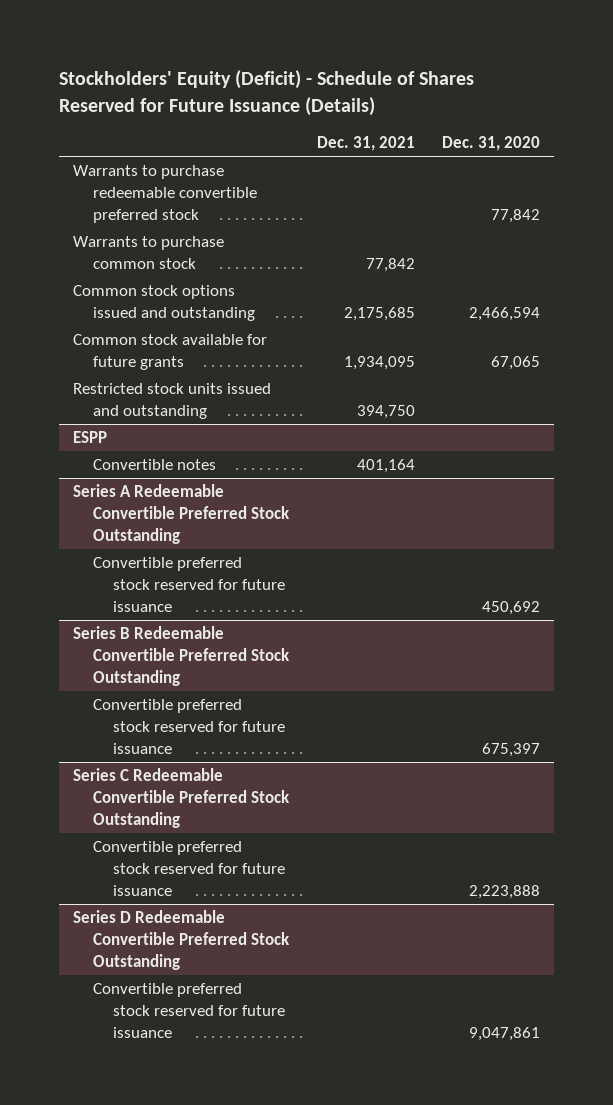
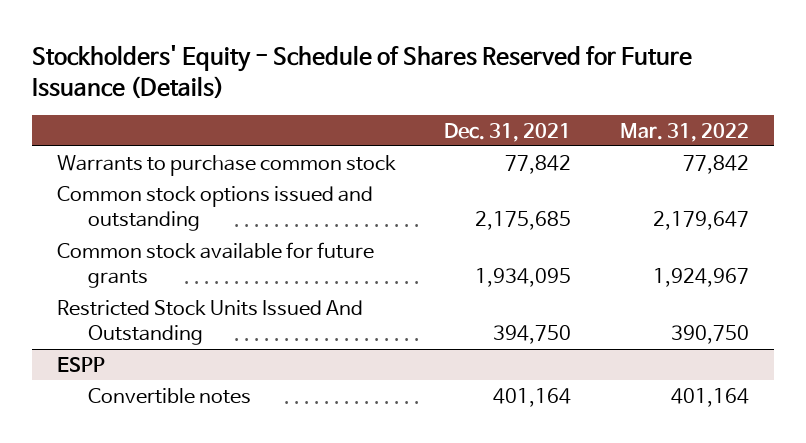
- Stockholders' Equity (Deficit) - Schedule of Shares Reserved for Future Issuance (Details)
+ Stockholders' Equity - Schedule of Shares Reserved for Future Issuance (Details)
- | Dec. 31, 2021 | Dec. 31, 2020
+ | Dec. 31, 2021 | Mar. 31, 2022
- Warrants to purchase redeemable convertible preferred stock | | 77,842
- Restricted stock units issued and outstanding | 394,750 |
+ Restricted Stock Units Issued And Outstanding | 394,750 | 390,750
- Series A Redeemable Convertible Preferred Stock Outstanding
- Convertible preferred stock reserved for future issuance | | 450,692
- Series B Redeemable Convertible Preferred Stock Outstanding
- Convertible preferred stock reserved for future issuance | | 675,397
- Series C Redeemable Convertible Preferred Stock Outstanding
- Convertible preferred stock reserved for future issuance | | 2,223,888
- Series D Redeemable Convertible Preferred Stock Outstanding
- Convertible preferred stock reserved for future issuance | | 9,047,861

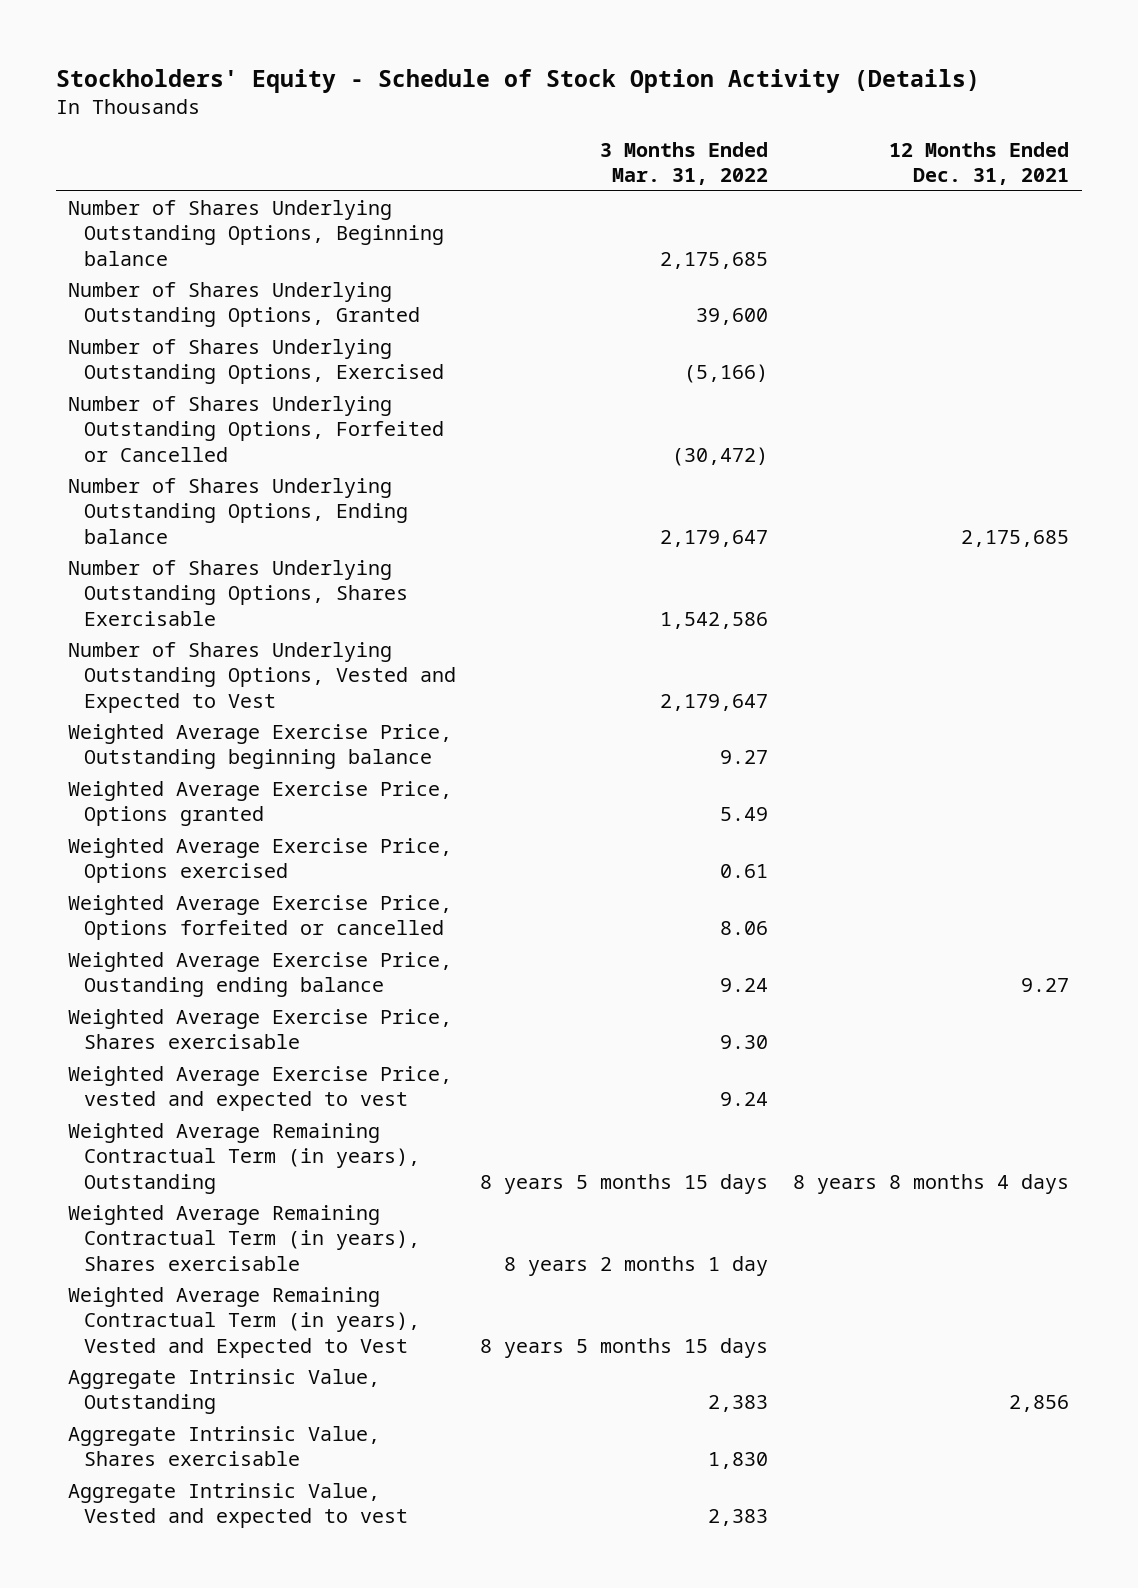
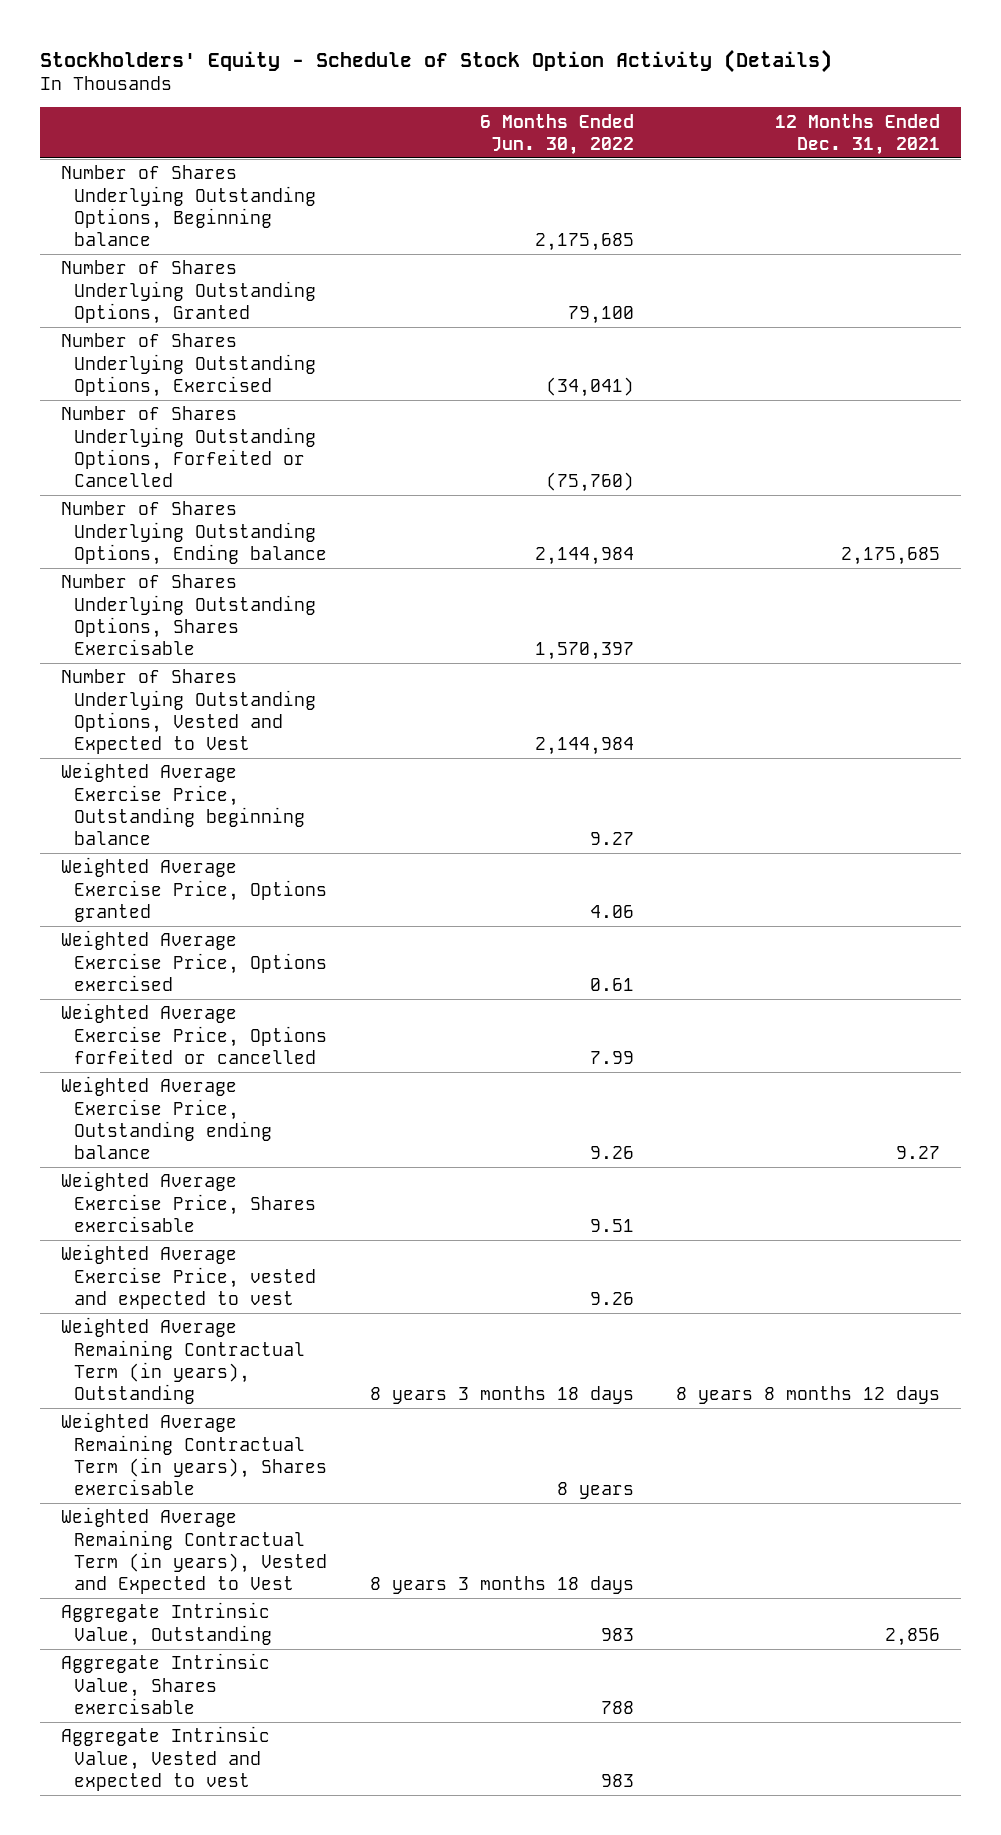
- | 3 Months Ended Mar. 31, 2022 | 12 Months Ended Dec. 31, 2021
+ | 6 Months Ended Jun. 30, 2022 | 12 Months Ended Dec. 31, 2021
- Weighted Average Exercise Price, Oustanding ending balance | 9.24 | 9.27
+ Weighted Average Exercise Price, Outstanding ending balance | 9.26 | 9.27
- Weighted Average Remaining Contractual Term (in years), Outstanding | 8 years 5 months 15 days | 8 years 8 months 4 days
+ Weighted Average Remaining Contractual Term (in years), Outstanding | 8 years 3 months 18 days | 8 years 8 months 12 days

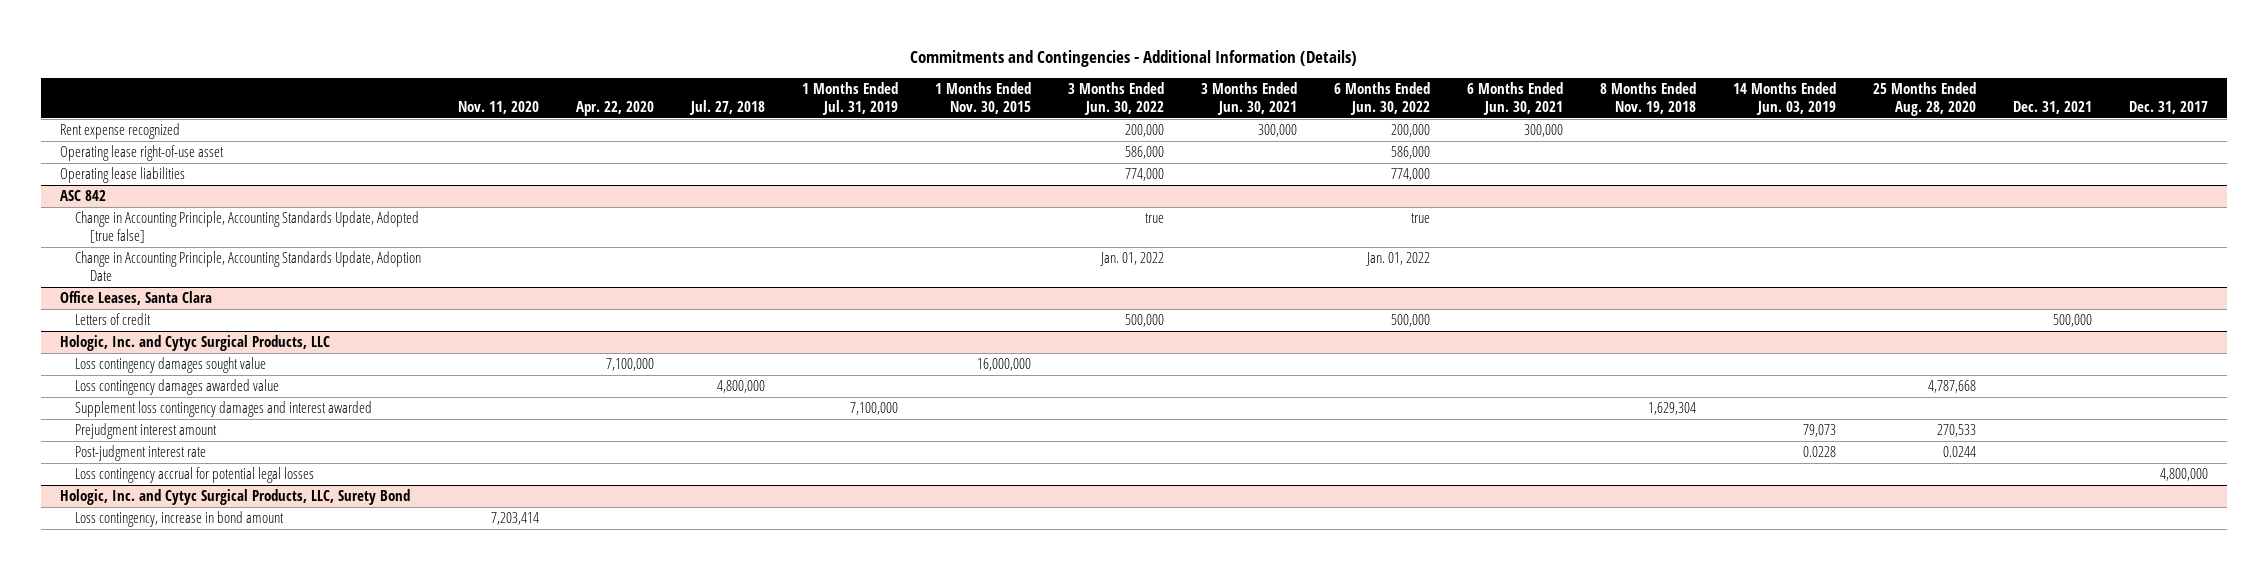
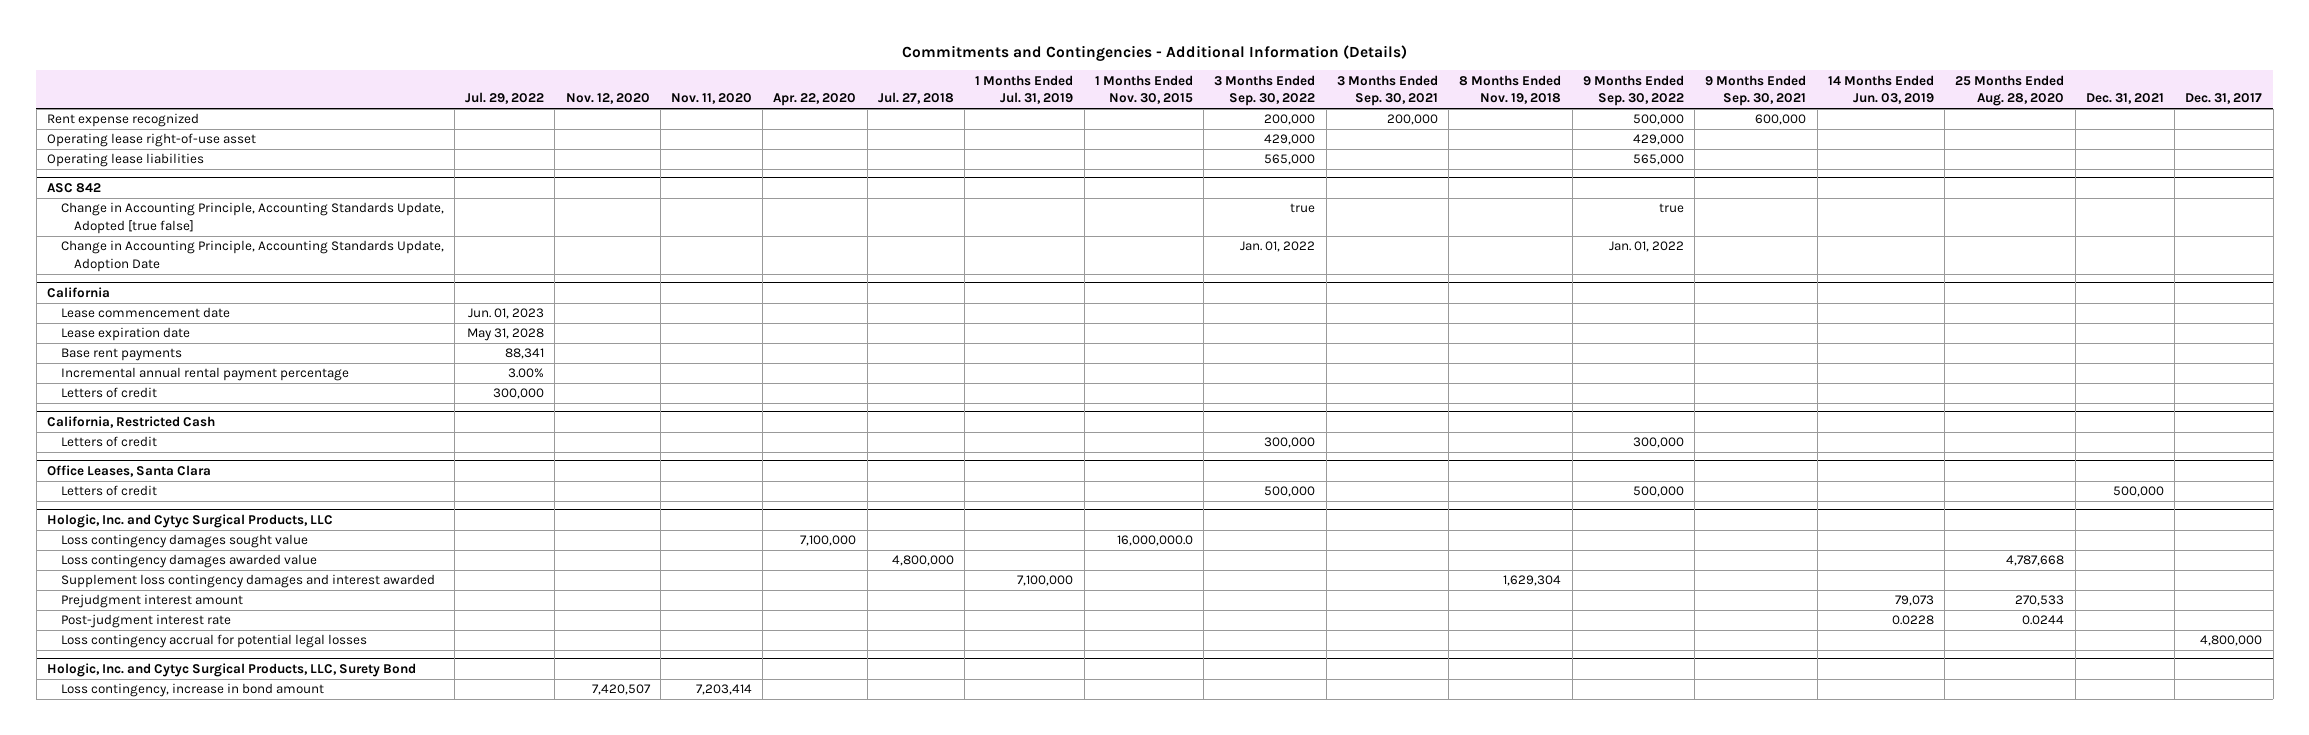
- | Nov. 11, 2020 | Apr. 22, 2020 | Jul. 27, 2018 | 1 Months Ended Jul. 31, 2019 | 1 Months Ended Nov. 30, 2015 | 3 Months Ended Jun. 30, 2022 | 3 Months Ended Jun. 30, 2021 | 6 Months Ended Jun. 30, 2022 | 6 Months Ended Jun. 30, 2021 | 8 Months Ended Nov. 19, 2018 | 14 Months Ended Jun. 03, 2019 | 25 Months Ended Aug. 28, 2020 | Dec. 31, 2021 | Dec. 31, 2017
+ | Jul. 29, 2022 | Nov. 12, 2020 | Nov. 11, 2020 | Apr. 22, 2020 | Jul. 27, 2018 | 1 Months Ended Jul. 31, 2019 | 1 Months Ended Nov. 30, 2015 | 3 Months Ended Sep. 30, 2022 | 3 Months Ended Sep. 30, 2021 | 8 Months Ended Nov. 19, 2018 | 9 Months Ended Sep. 30, 2022 | 9 Months Ended Sep. 30, 2021 | 14 Months Ended Jun. 03, 2019 | 25 Months Ended Aug. 28, 2020 | Dec. 31, 2021 | Dec. 31, 2017
+ California
+ Lease commencement date | Jun. 01, 2023 | | | | | | | | | | | | | | |
+ Lease expiration date | May 31, 2028 | | | | | | | | | | | | | | |
+ Base rent payments | 88,341 | | | | | | | | | | | | | | |
+ Incremental annual rental payment percentage | 3.00% | | | | | | | | | | | | | | |
+ Letters of credit | 300,000 | | | | | | | | | | | | | | |
+ California, Restricted Cash
+ Letters of credit | | | | | | | | 300,000 | | | 300,000 | | | | |
@ Hologic, Inc. and Cytyc Surgical Products, LLC
- Loss contingency damages sought value | | 7,100,000 | | | 16,000,000 | | | | | | | | |
+ Loss contingency damages sought value | | | | 7,100,000 | | | 16,000,000.0 | | | | | | | | |

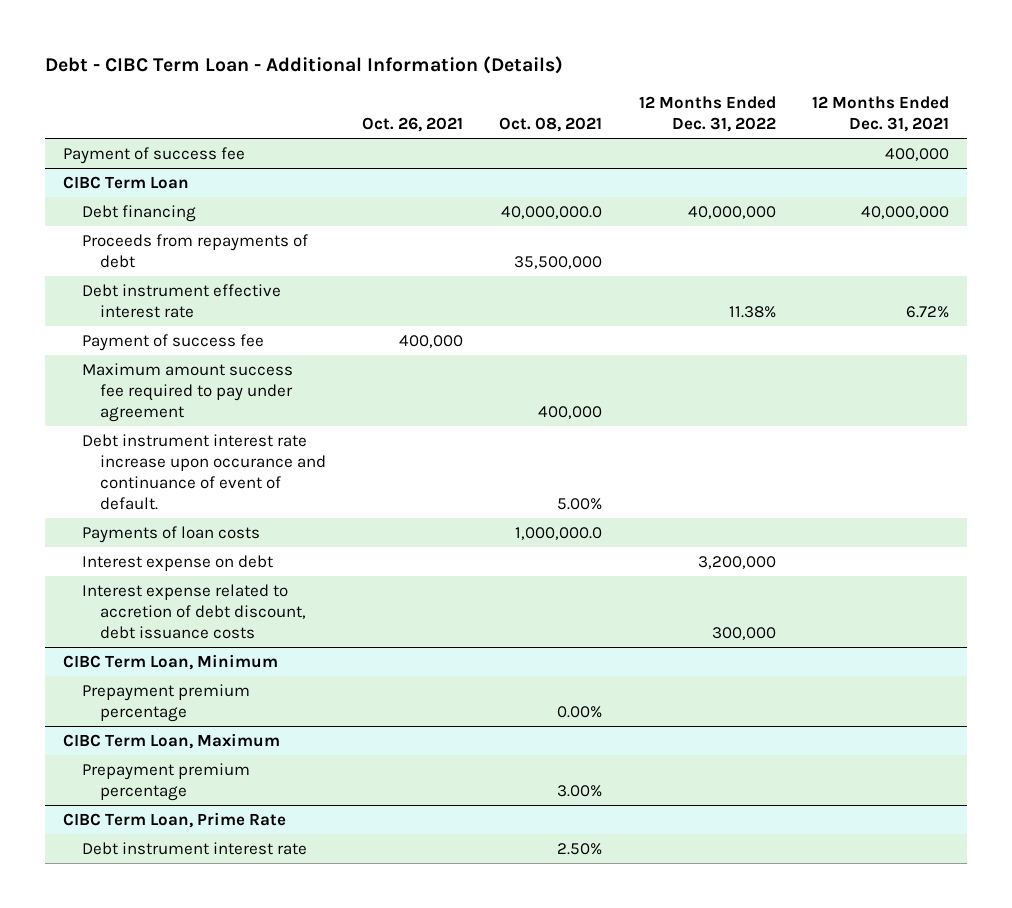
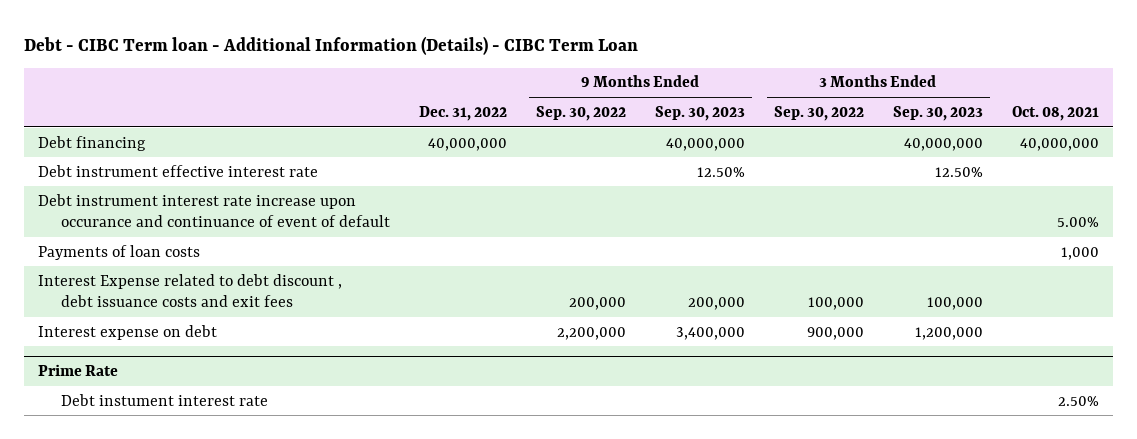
- Debt - CIBC Term Loan - Additional Information (Details)
+ Debt - CIBC Term loan - Additional Information (Details) - CIBC Term Loan
- | Oct. 26, 2021 | Oct. 08, 2021 | 12 Months Ended Dec. 31, 2022 | 12 Months Ended Dec. 31, 2021
+ | Dec. 31, 2022 | 9 Months Ended Sep. 30, 2022 | 9 Months Ended Sep. 30, 2023 | 3 Months Ended Sep. 30, 2022 | 3 Months Ended Sep. 30, 2023 | Oct. 08, 2021
- Payment of success fee | | | | 400,000
- CIBC Term Loan
- Debt financing | | 40,000,000.0 | 40,000,000 | 40,000,000
- Proceeds from repayments of debt | | 35,500,000 | |
- Debt instrument effective interest rate | | | 11.38% | 6.72%
- Payment of success fee | 400,000 | | |
- Maximum amount success fee required to pay under agreement | | 400,000 | |
- Debt instrument interest rate increase upon occurance and continuance of event of default. | | 5.00% | |
- Payments of loan costs | | 1,000,000.0 | |
- Interest expense on debt | | | 3,200,000 |
- Interest expense related to accretion of debt discount, debt issuance costs | | | 300,000 |
- CIBC Term Loan, Minimum
- Prepayment premium percentage | | 0.00% | |
- CIBC Term Loan, Maximum
- Prepayment premium percentage | | 3.00% | |
- CIBC Term Loan, Prime Rate
- Debt instrument interest rate | | 2.50% | |
+ Debt financing | 40,000,000 | | 40,000,000 | | 40,000,000 | 40,000,000
+ Debt instrument effective interest rate | | | 12.50% | | 12.50% |
+ Debt instrument interest rate increase upon occurance and continuance of event of default | | | | | | 5.00%
+ Payments of loan costs | | | | | | 1,000
+ Interest Expense related to debt discount , debt issuance costs and exit fees | | 200,000 | 200,000 | 100,000 | 100,000 |
+ Interest expense on debt | | 2,200,000 | 3,400,000 | 900,000 | 1,200,000 |
+ Prime Rate
+ Debt instument interest rate | | | | | | 2.50%

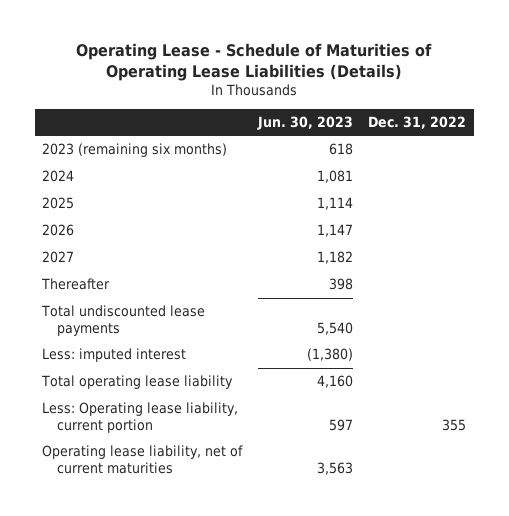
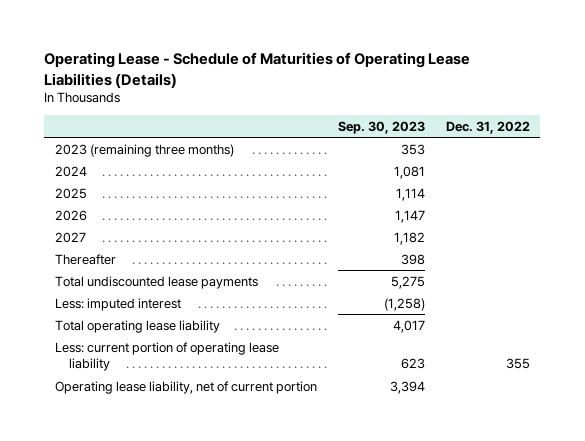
- | Jun. 30, 2023 | Dec. 31, 2022
+ | Sep. 30, 2023 | Dec. 31, 2022
- 2023 (remaining six months) | 618 |
+ 2023 (remaining three months) | 353 |
- Less: Operating lease liability, current portion | 597 | 355
- Operating lease liability, net of current maturities | 3,563 |
+ Less: current portion of operating lease liability | 623 | 355
+ Operating lease liability, net of current portion | 3,394 |

